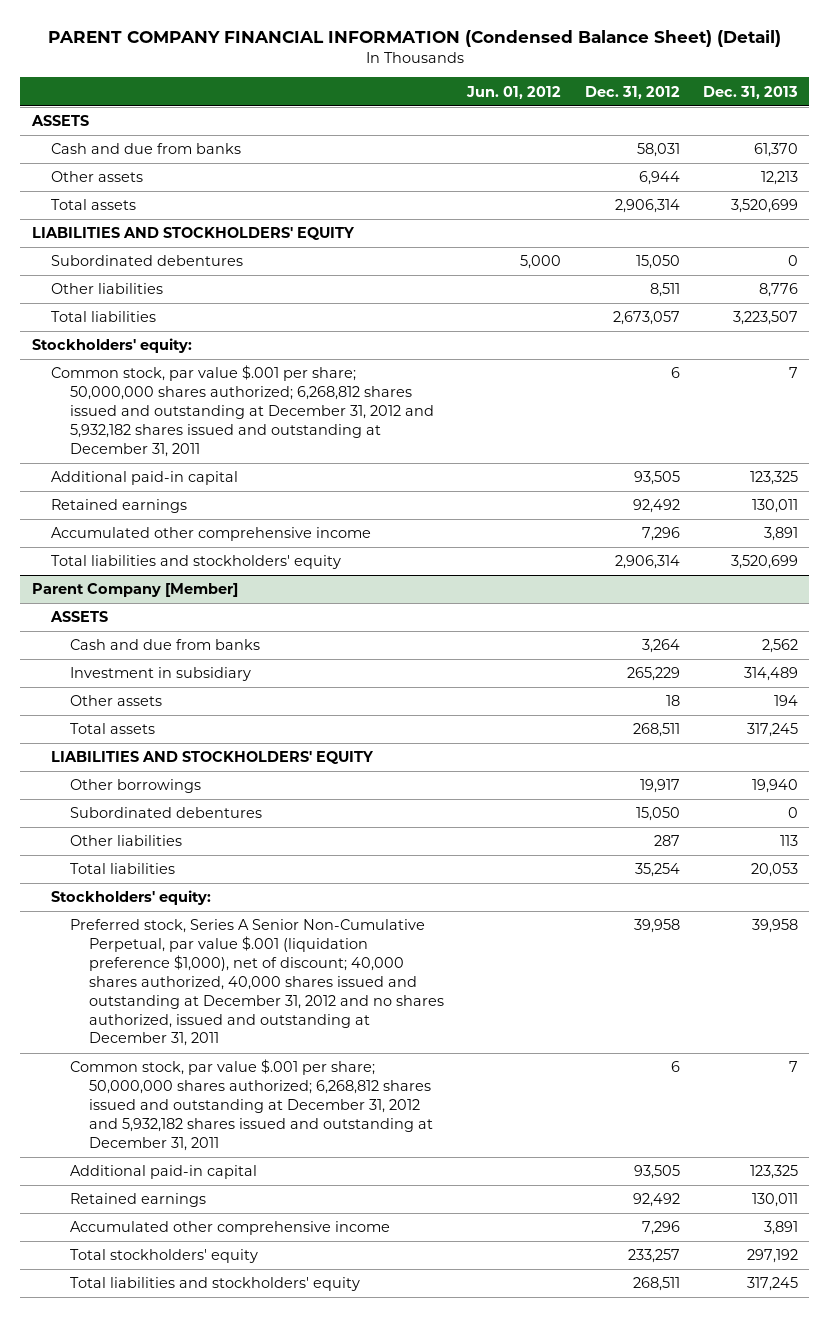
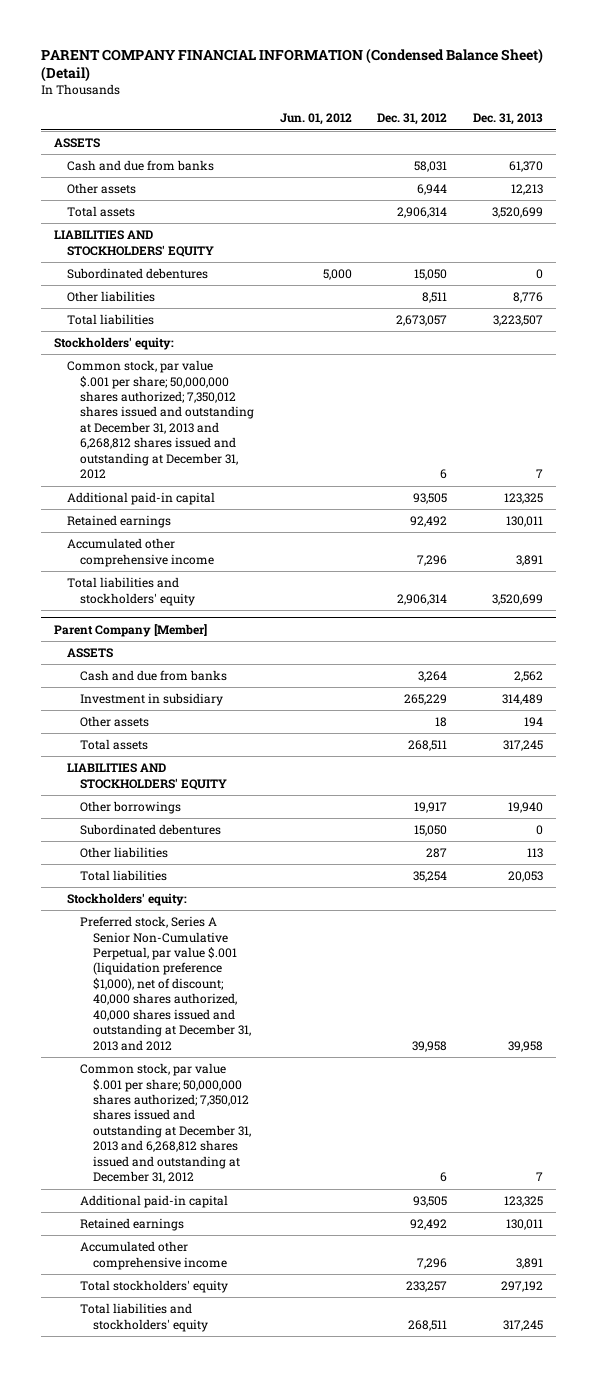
- Common stock, par value $.001 per share; 50,000,000 shares authorized; 6,268,812 shares issued and outstanding at December 31, 2012 and 5,932,182 shares issued and outstanding at December 31, 2011 | | 6 | 7
+ Common stock, par value $.001 per share; 50,000,000 shares authorized; 7,350,012 shares issued and outstanding at December 31, 2013 and 6,268,812 shares issued and outstanding at December 31, 2012 | | 6 | 7
@ Parent Company [Member]
- Preferred stock, Series A Senior Non-Cumulative Perpetual, par value $.001 (liquidation preference $1,000), net of discount; 40,000 shares authorized, 40,000 shares issued and outstanding at December 31, 2012 and no shares authorized, issued and outstanding at December 31, 2011 | | 39,958 | 39,958
- Common stock, par value $.001 per share; 50,000,000 shares authorized; 6,268,812 shares issued and outstanding at December 31, 2012 and 5,932,182 shares issued and outstanding at December 31, 2011 | | 6 | 7
+ Preferred stock, Series A Senior Non-Cumulative Perpetual, par value $.001 (liquidation preference $1,000), net of discount; 40,000 shares authorized, 40,000 shares issued and outstanding at December 31, 2013 and 2012 | | 39,958 | 39,958
+ Common stock, par value $.001 per share; 50,000,000 shares authorized; 7,350,012 shares issued and outstanding at December 31, 2013 and 6,268,812 shares issued and outstanding at December 31, 2012 | | 6 | 7

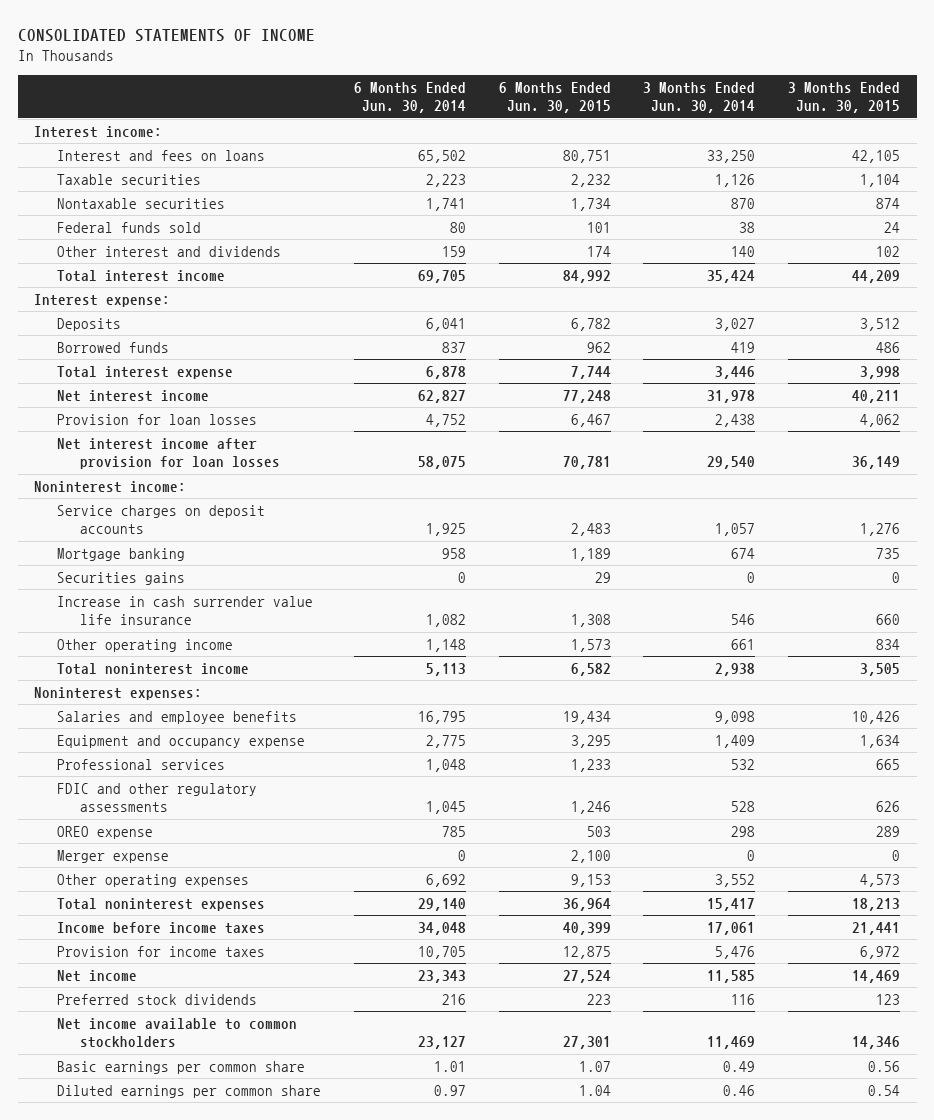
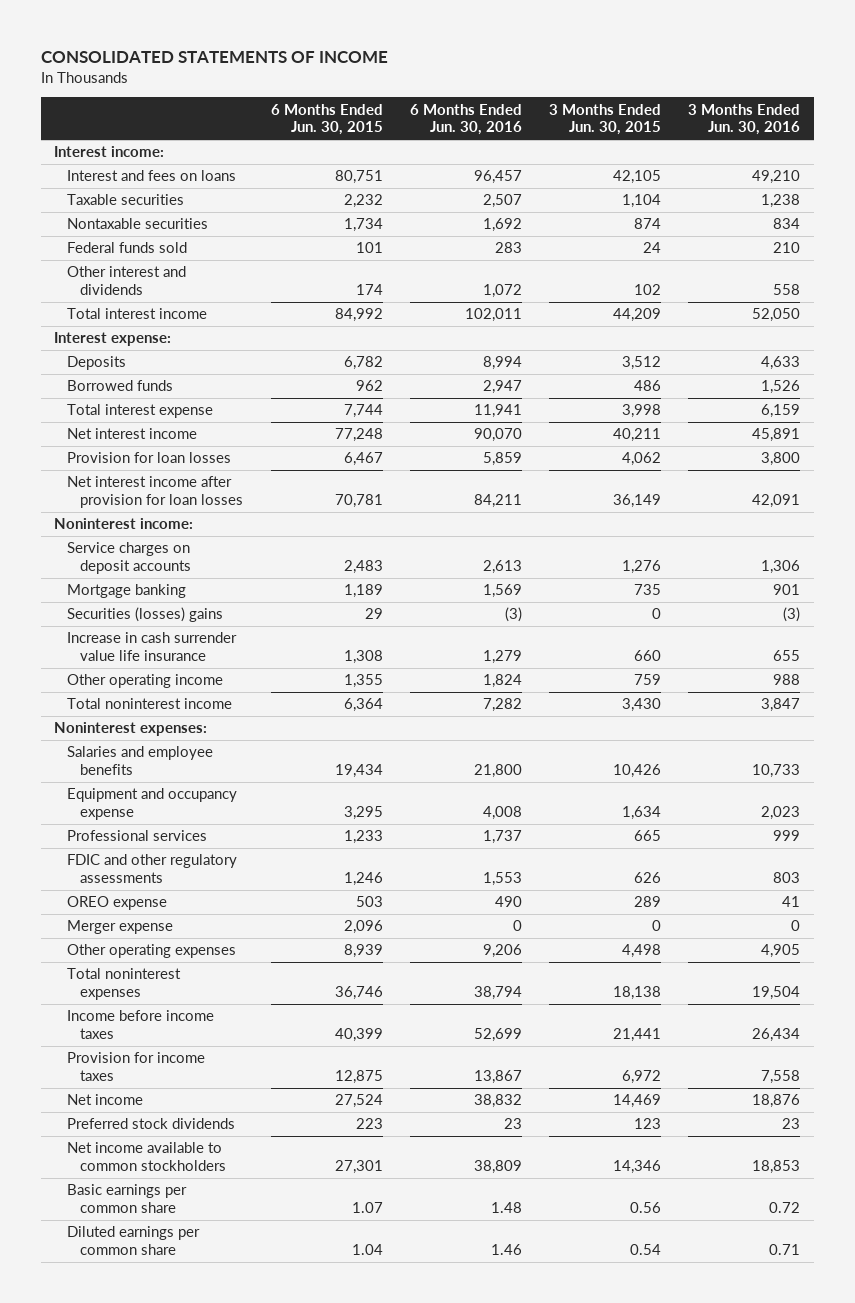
- | 6 Months Ended Jun. 30, 2014 | 6 Months Ended Jun. 30, 2015 | 3 Months Ended Jun. 30, 2014 | 3 Months Ended Jun. 30, 2015
+ | 6 Months Ended Jun. 30, 2015 | 6 Months Ended Jun. 30, 2016 | 3 Months Ended Jun. 30, 2015 | 3 Months Ended Jun. 30, 2016
- Securities gains | 0 | 29 | 0 | 0
+ Securities (losses) gains | 29 | (3) | 0 | (3)
- Other operating income | 1,148 | 1,573 | 661 | 834
- Total noninterest income | 5,113 | 6,582 | 2,938 | 3,505
+ Other operating income | 1,355 | 1,824 | 759 | 988
+ Total noninterest income | 6,364 | 7,282 | 3,430 | 3,847
- Merger expense | 0 | 2,100 | 0 | 0
- Other operating expenses | 6,692 | 9,153 | 3,552 | 4,573
- Total noninterest expenses | 29,140 | 36,964 | 15,417 | 18,213
+ Merger expense | 2,096 | 0 | 0 | 0
+ Other operating expenses | 8,939 | 9,206 | 4,498 | 4,905
+ Total noninterest expenses | 36,746 | 38,794 | 18,138 | 19,504

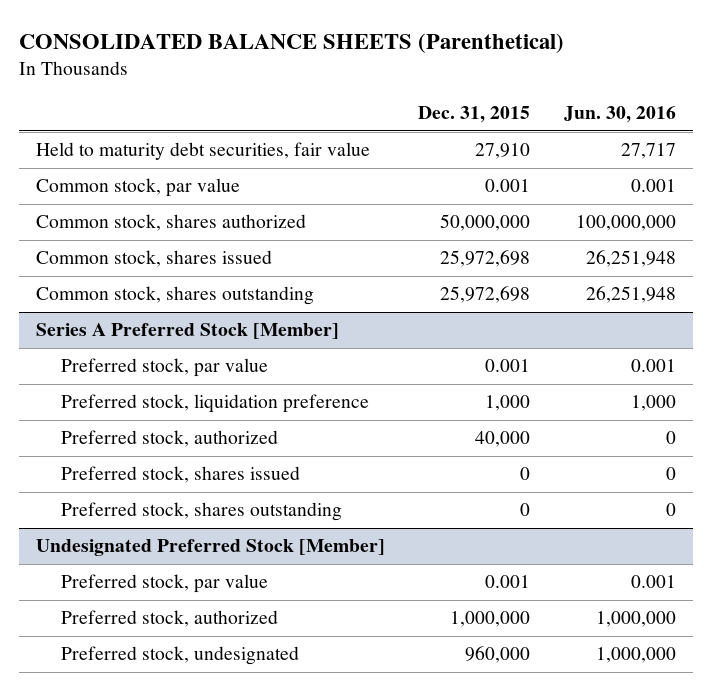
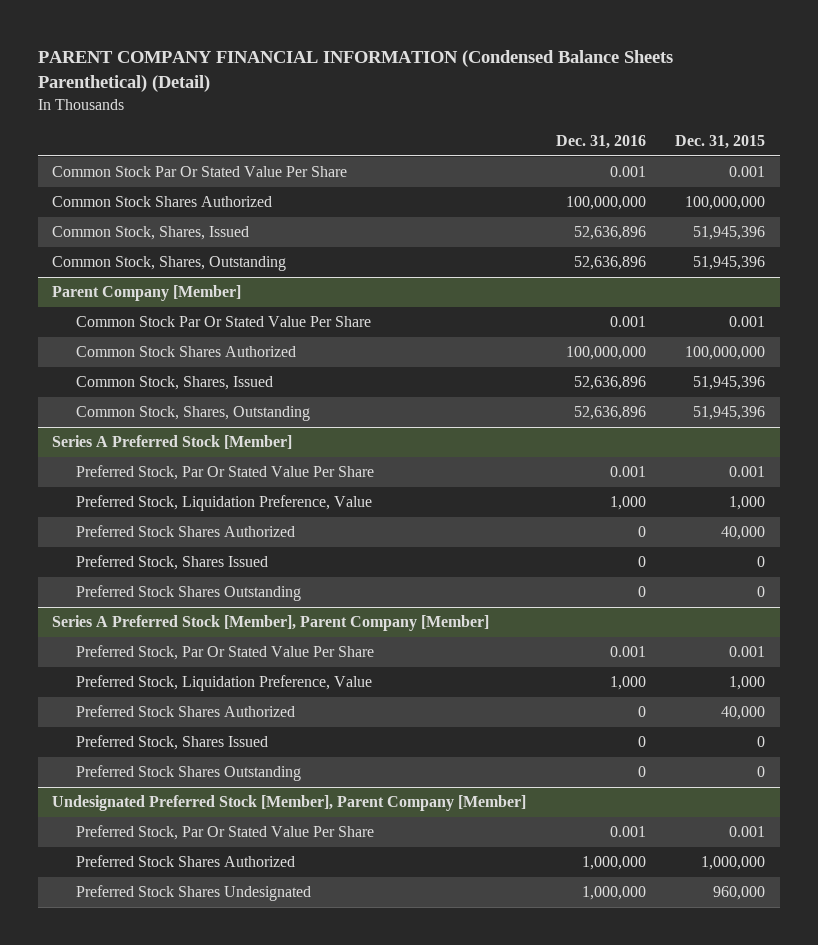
- CONSOLIDATED BALANCE SHEETS (Parenthetical)
+ PARENT COMPANY FINANCIAL INFORMATION (Condensed Balance Sheets Parenthetical) (Detail)
- | Dec. 31, 2015 | Jun. 30, 2016
+ | Dec. 31, 2016 | Dec. 31, 2015
- Held to maturity debt securities, fair value | 27,910 | 27,717
- Common stock, par value | 0.001 | 0.001
- Common stock, shares authorized | 50,000,000 | 100,000,000
- Common stock, shares issued | 25,972,698 | 26,251,948
- Common stock, shares outstanding | 25,972,698 | 26,251,948
+ Common Stock Par Or Stated Value Per Share | 0.001 | 0.001
+ Common Stock Shares Authorized | 100,000,000 | 100,000,000
+ Common Stock, Shares, Issued | 52,636,896 | 51,945,396
+ Common Stock, Shares, Outstanding | 52,636,896 | 51,945,396
+ Parent Company [Member]
+ Common Stock Par Or Stated Value Per Share | 0.001 | 0.001
+ Common Stock Shares Authorized | 100,000,000 | 100,000,000
+ Common Stock, Shares, Issued | 52,636,896 | 51,945,396
+ Common Stock, Shares, Outstanding | 52,636,896 | 51,945,396
@ Series A Preferred Stock [Member]
- Preferred stock, par value | 0.001 | 0.001
- Preferred stock, liquidation preference | 1,000 | 1,000
- Preferred stock, authorized | 40,000 | 0
- Preferred stock, shares issued | 0 | 0
- Preferred stock, shares outstanding | 0 | 0
- Undesignated Preferred Stock [Member]
- Preferred stock, par value | 0.001 | 0.001
- Preferred stock, authorized | 1,000,000 | 1,000,000
- Preferred stock, undesignated | 960,000 | 1,000,000
@ Series A Preferred Stock [Member]
+ Preferred Stock, Par Or Stated Value Per Share | 0.001 | 0.001
+ Preferred Stock, Liquidation Preference, Value | 1,000 | 1,000
+ Preferred Stock Shares Authorized | 0 | 40,000
+ Preferred Stock, Shares Issued | 0 | 0
+ Preferred Stock Shares Outstanding | 0 | 0
+ Series A Preferred Stock [Member], Parent Company [Member]
+ Preferred Stock, Par Or Stated Value Per Share | 0.001 | 0.001
+ Preferred Stock, Liquidation Preference, Value | 1,000 | 1,000
+ Preferred Stock Shares Authorized | 0 | 40,000
+ Preferred Stock, Shares Issued | 0 | 0
+ Preferred Stock Shares Outstanding | 0 | 0
+ Undesignated Preferred Stock [Member], Parent Company [Member]
+ Preferred Stock, Par Or Stated Value Per Share | 0.001 | 0.001
+ Preferred Stock Shares Authorized | 1,000,000 | 1,000,000
+ Preferred Stock Shares Undesignated | 1,000,000 | 960,000

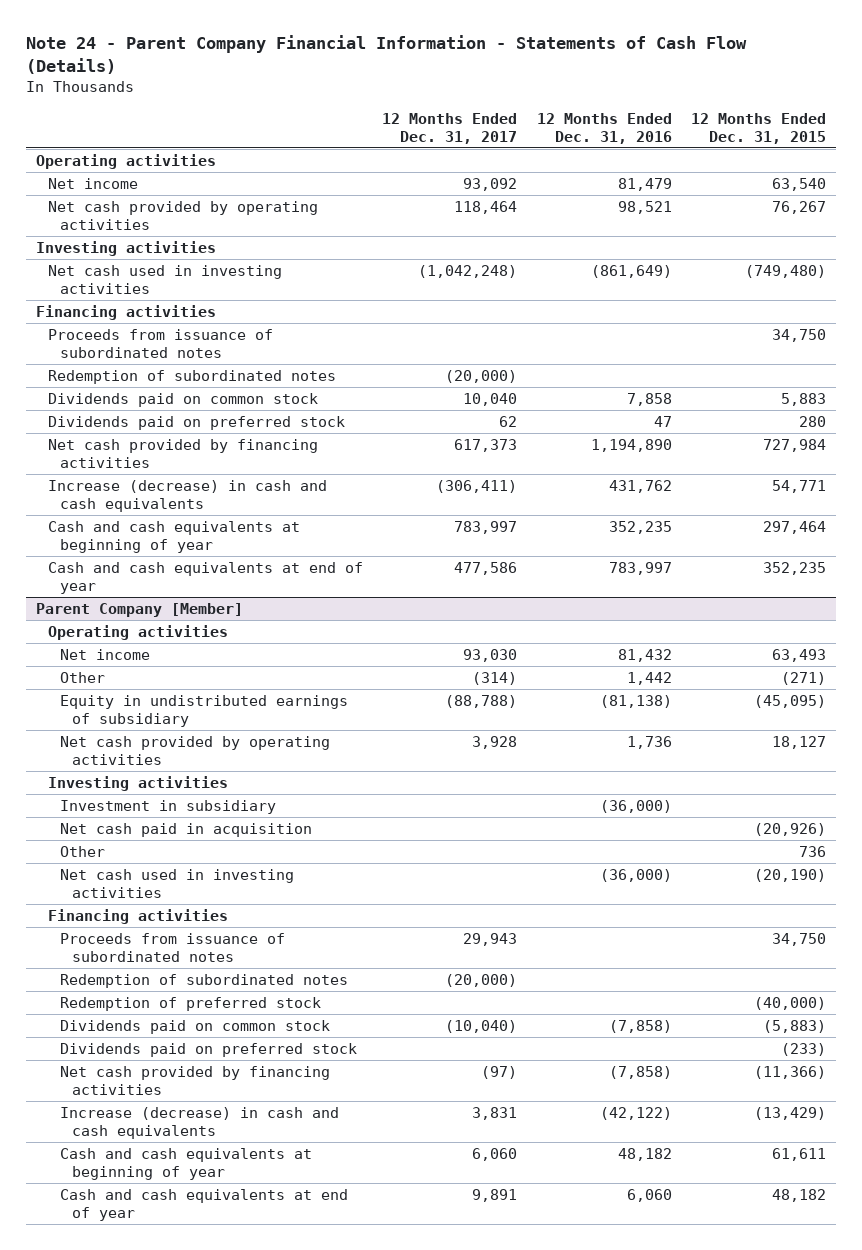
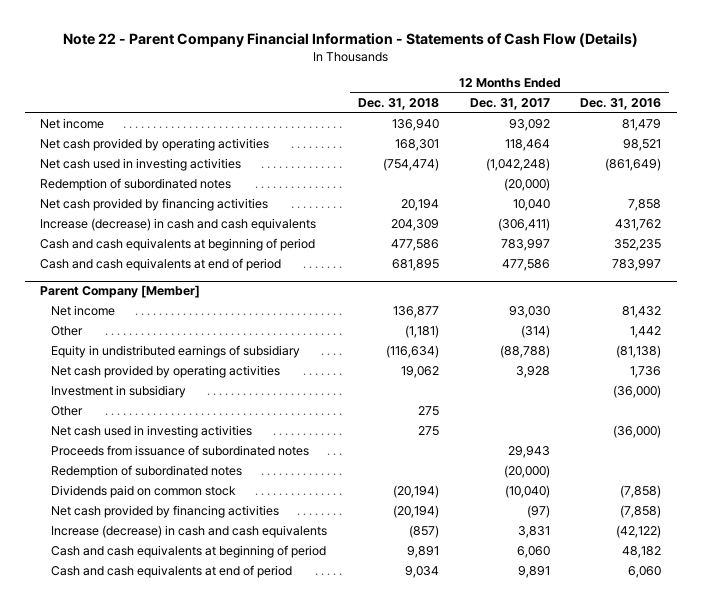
- Note 24 - Parent Company Financial Information - Statements of Cash Flow (Details)
+ Note 22 - Parent Company Financial Information - Statements of Cash Flow (Details)
- | 12 Months Ended Dec. 31, 2017 | 12 Months Ended Dec. 31, 2016 | 12 Months Ended Dec. 31, 2015
+ | 12 Months Ended Dec. 31, 2018 | 12 Months Ended Dec. 31, 2017 | 12 Months Ended Dec. 31, 2016
- Operating activities
- Investing activities
- Financing activities
- Proceeds from issuance of subordinated notes | | | 34,750
- Dividends paid on common stock | 10,040 | 7,858 | 5,883
- Dividends paid on preferred stock | 62 | 47 | 280
- Net cash provided by financing activities | 617,373 | 1,194,890 | 727,984
+ Net cash provided by financing activities | 20,194 | 10,040 | 7,858
- Cash and cash equivalents at beginning of year | 783,997 | 352,235 | 297,464
- Cash and cash equivalents at end of year | 477,586 | 783,997 | 352,235
+ Cash and cash equivalents at beginning of period | 477,586 | 783,997 | 352,235
+ Cash and cash equivalents at end of period | 681,895 | 477,586 | 783,997
@ Parent Company [Member]
- Operating activities
- Investing activities
- Net cash paid in acquisition | | | (20,926)
- Financing activities
- Redemption of preferred stock | | | (40,000)
- Dividends paid on preferred stock | | | (233)
- Cash and cash equivalents at beginning of year | 6,060 | 48,182 | 61,611
- Cash and cash equivalents at end of year | 9,891 | 6,060 | 48,182
+ Cash and cash equivalents at beginning of period | 9,891 | 6,060 | 48,182
+ Cash and cash equivalents at end of period | 9,034 | 9,891 | 6,060

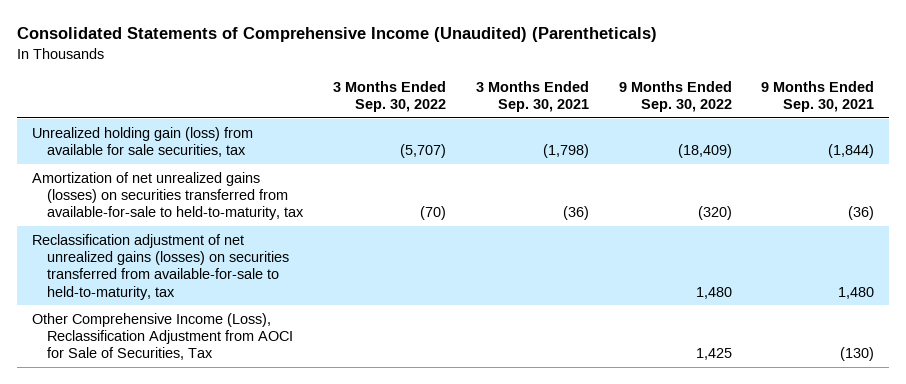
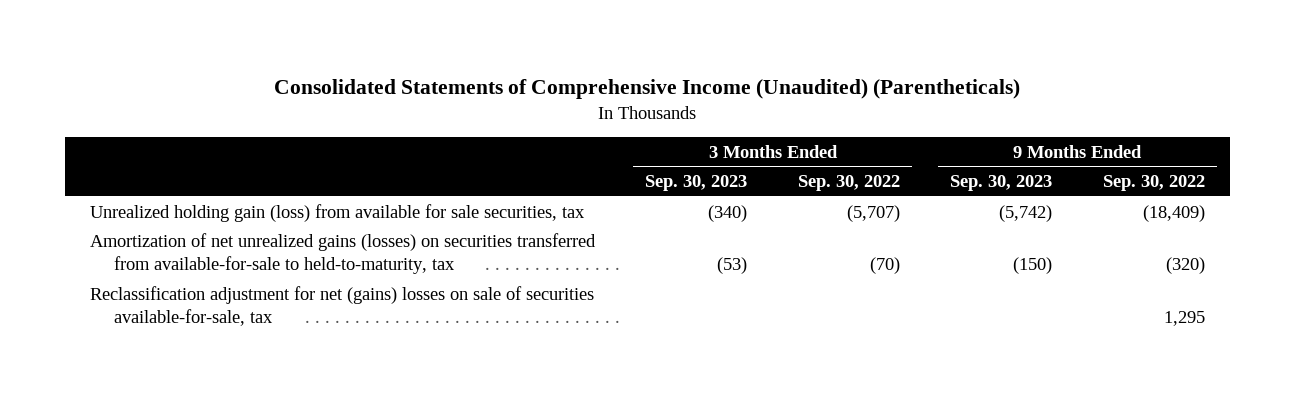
- | 3 Months Ended Sep. 30, 2022 | 3 Months Ended Sep. 30, 2021 | 9 Months Ended Sep. 30, 2022 | 9 Months Ended Sep. 30, 2021
+ | 3 Months Ended Sep. 30, 2023 | 3 Months Ended Sep. 30, 2022 | 9 Months Ended Sep. 30, 2023 | 9 Months Ended Sep. 30, 2022
- Reclassification adjustment of net unrealized gains (losses) on securities transferred from available-for-sale to held-to-maturity, tax | | | 1,480 | 1,480
- Other Comprehensive Income (Loss), Reclassification Adjustment from AOCI for Sale of Securities, Tax | | | 1,425 | (130)
+ Reclassification adjustment for net (gains) losses on sale of securities available-for-sale, tax | | | | 1,295

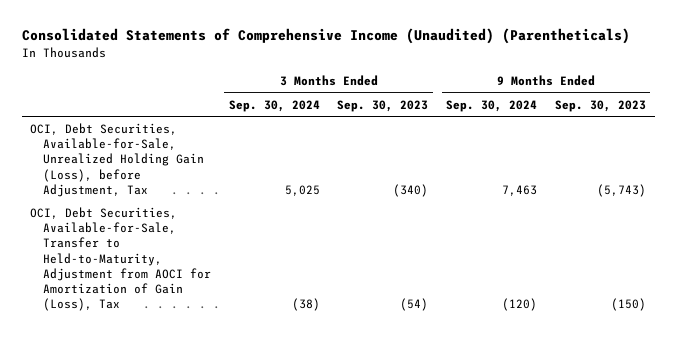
- | 3 Months Ended Sep. 30, 2023 | 3 Months Ended Sep. 30, 2022 | 9 Months Ended Sep. 30, 2023 | 9 Months Ended Sep. 30, 2022
+ | 3 Months Ended Sep. 30, 2024 | 3 Months Ended Sep. 30, 2023 | 9 Months Ended Sep. 30, 2024 | 9 Months Ended Sep. 30, 2023
- Unrealized holding gain (loss) from available for sale securities, tax | (340) | (5,707) | (5,742) | (18,409)
- Amortization of net unrealized gains (losses) on securities transferred from available-for-sale to held-to-maturity, tax | (53) | (70) | (150) | (320)
- Reclassification adjustment for net (gains) losses on sale of securities available-for-sale, tax | | | | 1,295
+ OCI, Debt Securities, Available-for-Sale, Unrealized Holding Gain (Loss), before Adjustment, Tax | 5,025 | (340) | 7,463 | (5,743)
+ OCI, Debt Securities, Available-for-Sale, Transfer to Held-to-Maturity, Adjustment from AOCI for Amortization of Gain (Loss), Tax | (38) | (54) | (120) | (150)

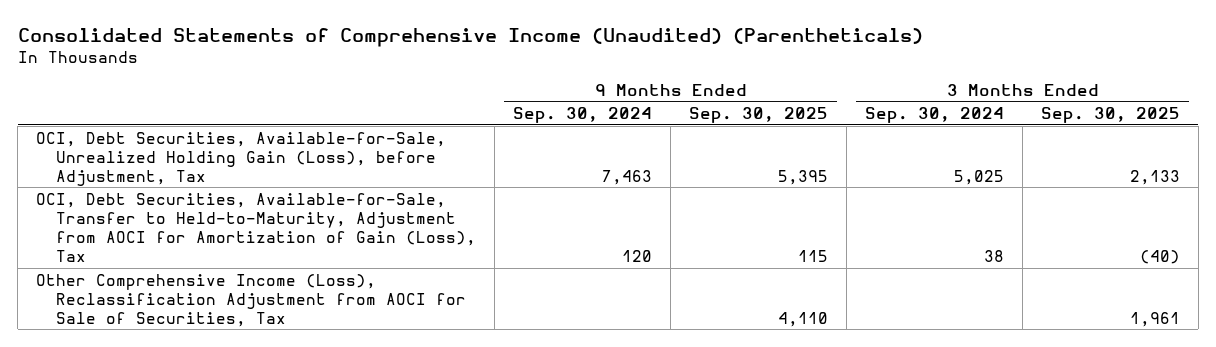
- | 3 Months Ended Sep. 30, 2024 | 3 Months Ended Sep. 30, 2023 | 9 Months Ended Sep. 30, 2024 | 9 Months Ended Sep. 30, 2023
+ | 9 Months Ended Sep. 30, 2024 | 9 Months Ended Sep. 30, 2025 | 3 Months Ended Sep. 30, 2024 | 3 Months Ended Sep. 30, 2025
- OCI, Debt Securities, Available-for-Sale, Transfer to Held-to-Maturity, Adjustment from AOCI for Amortization of Gain (Loss), Tax | (38) | (54) | (120) | (150)
+ OCI, Debt Securities, Available-for-Sale, Transfer to Held-to-Maturity, Adjustment from AOCI for Amortization of Gain (Loss), Tax | 120 | 115 | 38 | (40)
+ Other Comprehensive Income (Loss), Reclassification Adjustment from AOCI for Sale of Securities, Tax | | 4,110 | | 1,961

